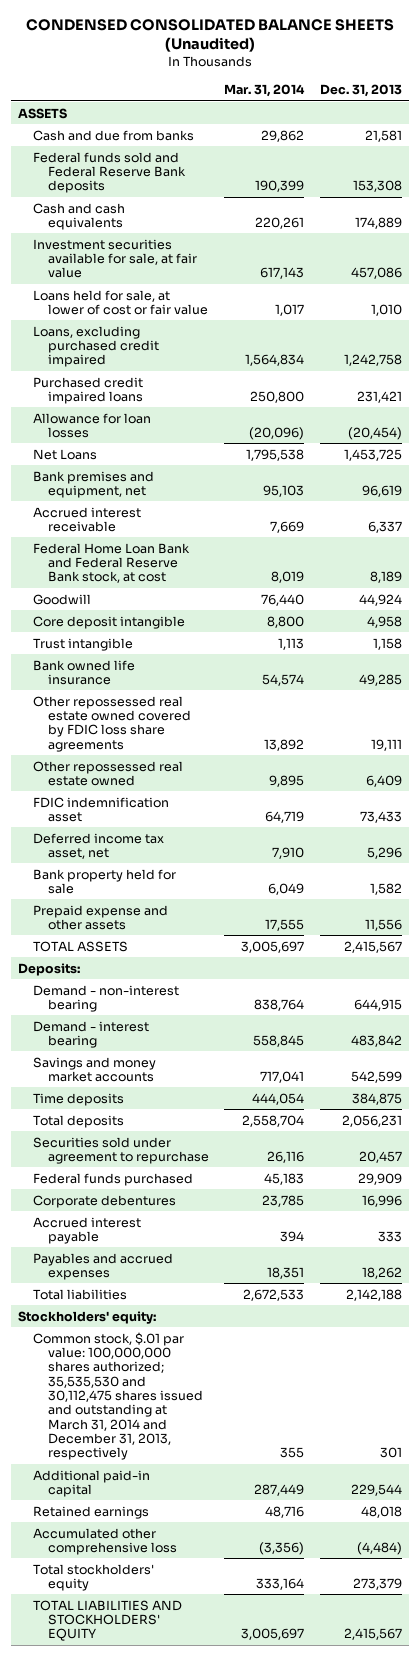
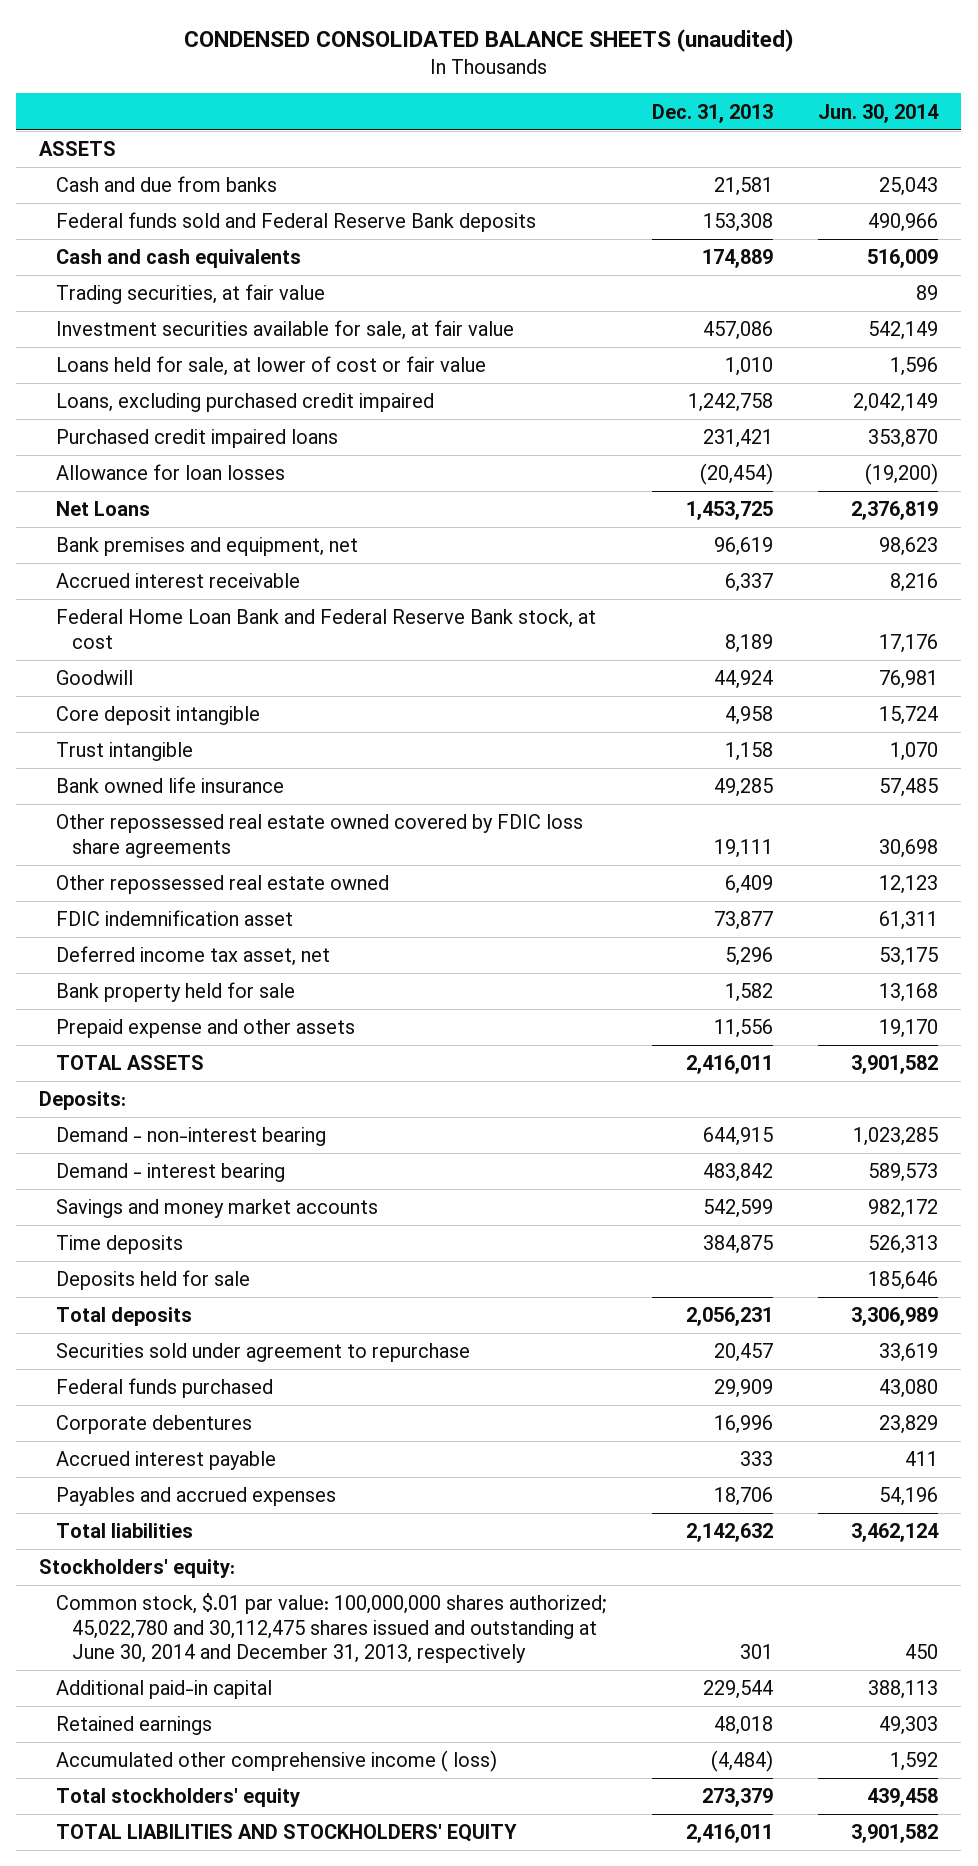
- CONDENSED CONSOLIDATED BALANCE SHEETS (Unaudited)
+ CONDENSED CONSOLIDATED BALANCE SHEETS (unaudited)
- | Mar. 31, 2014 | Dec. 31, 2013
+ | Dec. 31, 2013 | Jun. 30, 2014
+ Trading securities, at fair value | | 89
- FDIC indemnification asset | 64,719 | 73,433
+ FDIC indemnification asset | 73,877 | 61,311
- TOTAL ASSETS | 3,005,697 | 2,415,567
+ TOTAL ASSETS | 2,416,011 | 3,901,582
+ Deposits held for sale | | 185,646
- Payables and accrued expenses | 18,351 | 18,262
- Total liabilities | 2,672,533 | 2,142,188
+ Payables and accrued expenses | 18,706 | 54,196
+ Total liabilities | 2,142,632 | 3,462,124
- Common stock, $.01 par value: 100,000,000 shares authorized; 35,535,530 and 30,112,475 shares issued and outstanding at March 31, 2014 and December 31, 2013, respectively | 355 | 301
+ Common stock, $.01 par value: 100,000,000 shares authorized; 45,022,780 and 30,112,475 shares issued and outstanding at June 30, 2014 and December 31, 2013, respectively | 301 | 450
- Accumulated other comprehensive loss | (3,356) | (4,484)
+ Accumulated other comprehensive income ( loss) | (4,484) | 1,592
- TOTAL LIABILITIES AND STOCKHOLDERS' EQUITY | 3,005,697 | 2,415,567
+ TOTAL LIABILITIES AND STOCKHOLDERS' EQUITY | 2,416,011 | 3,901,582

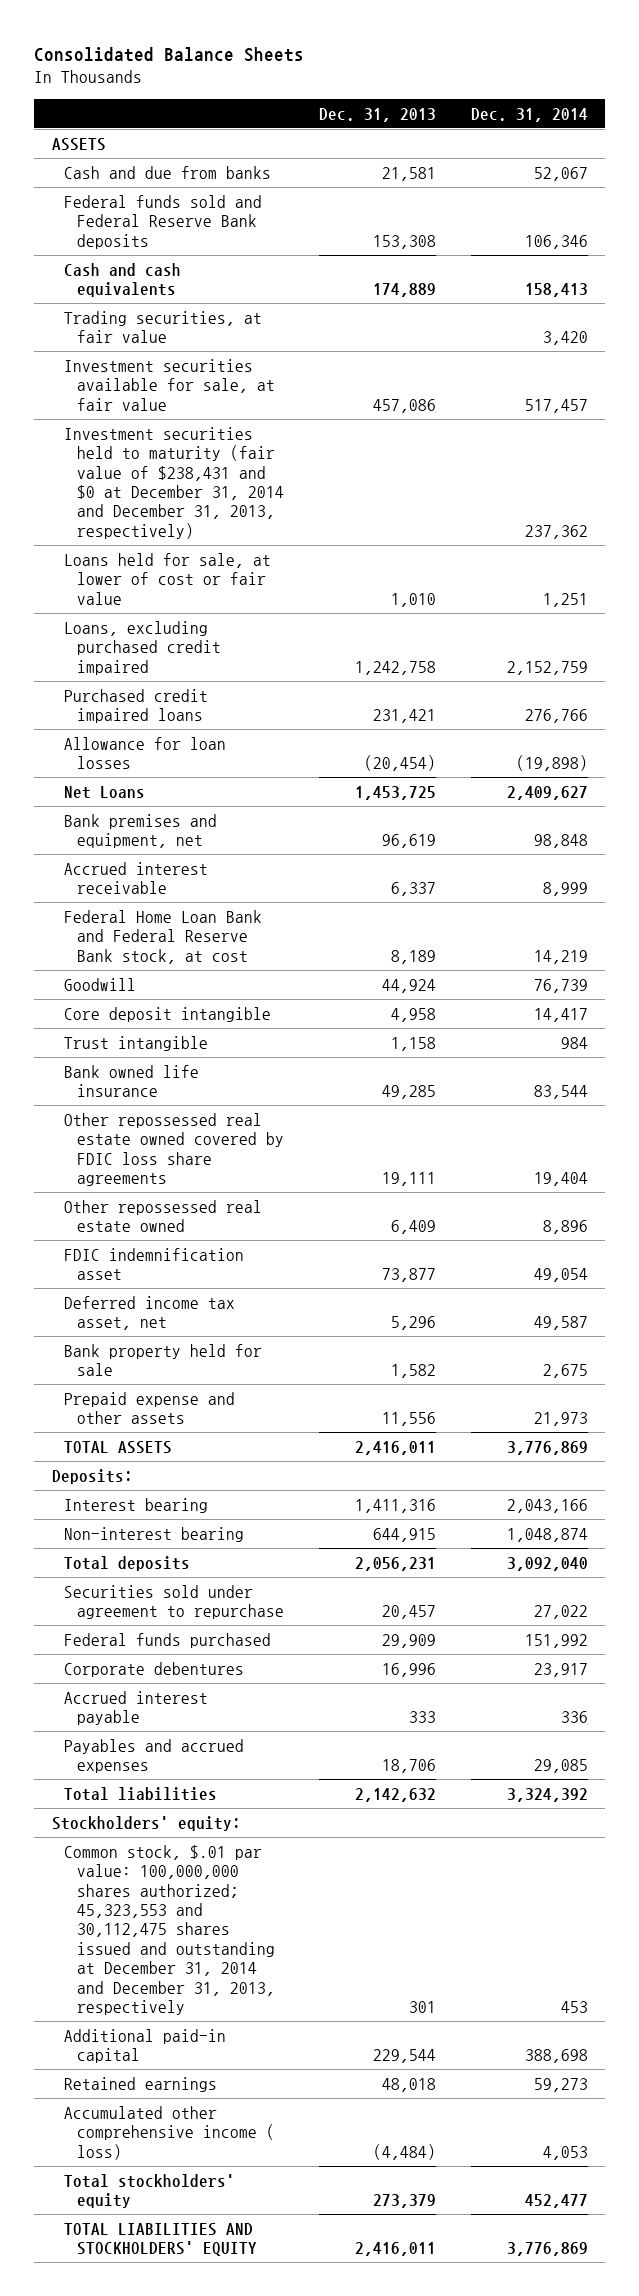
- CONDENSED CONSOLIDATED BALANCE SHEETS (unaudited)
+ Consolidated Balance Sheets
- | Dec. 31, 2013 | Jun. 30, 2014
+ | Dec. 31, 2013 | Dec. 31, 2014
+ Investment securities held to maturity (fair value of $238,431 and $0 at December 31, 2014 and December 31, 2013, respectively) | | 237,362
- Demand - non-interest bearing | 644,915 | 1,023,285
- Demand - interest bearing | 483,842 | 589,573
- Savings and money market accounts | 542,599 | 982,172
- Time deposits | 384,875 | 526,313
- Deposits held for sale | | 185,646
+ Interest bearing | 1,411,316 | 2,043,166
+ Non-interest bearing | 644,915 | 1,048,874
- Common stock, $.01 par value: 100,000,000 shares authorized; 45,022,780 and 30,112,475 shares issued and outstanding at June 30, 2014 and December 31, 2013, respectively | 301 | 450
+ Common stock, $.01 par value: 100,000,000 shares authorized; 45,323,553 and 30,112,475 shares issued and outstanding at December 31, 2014 and December 31, 2013, respectively | 301 | 453

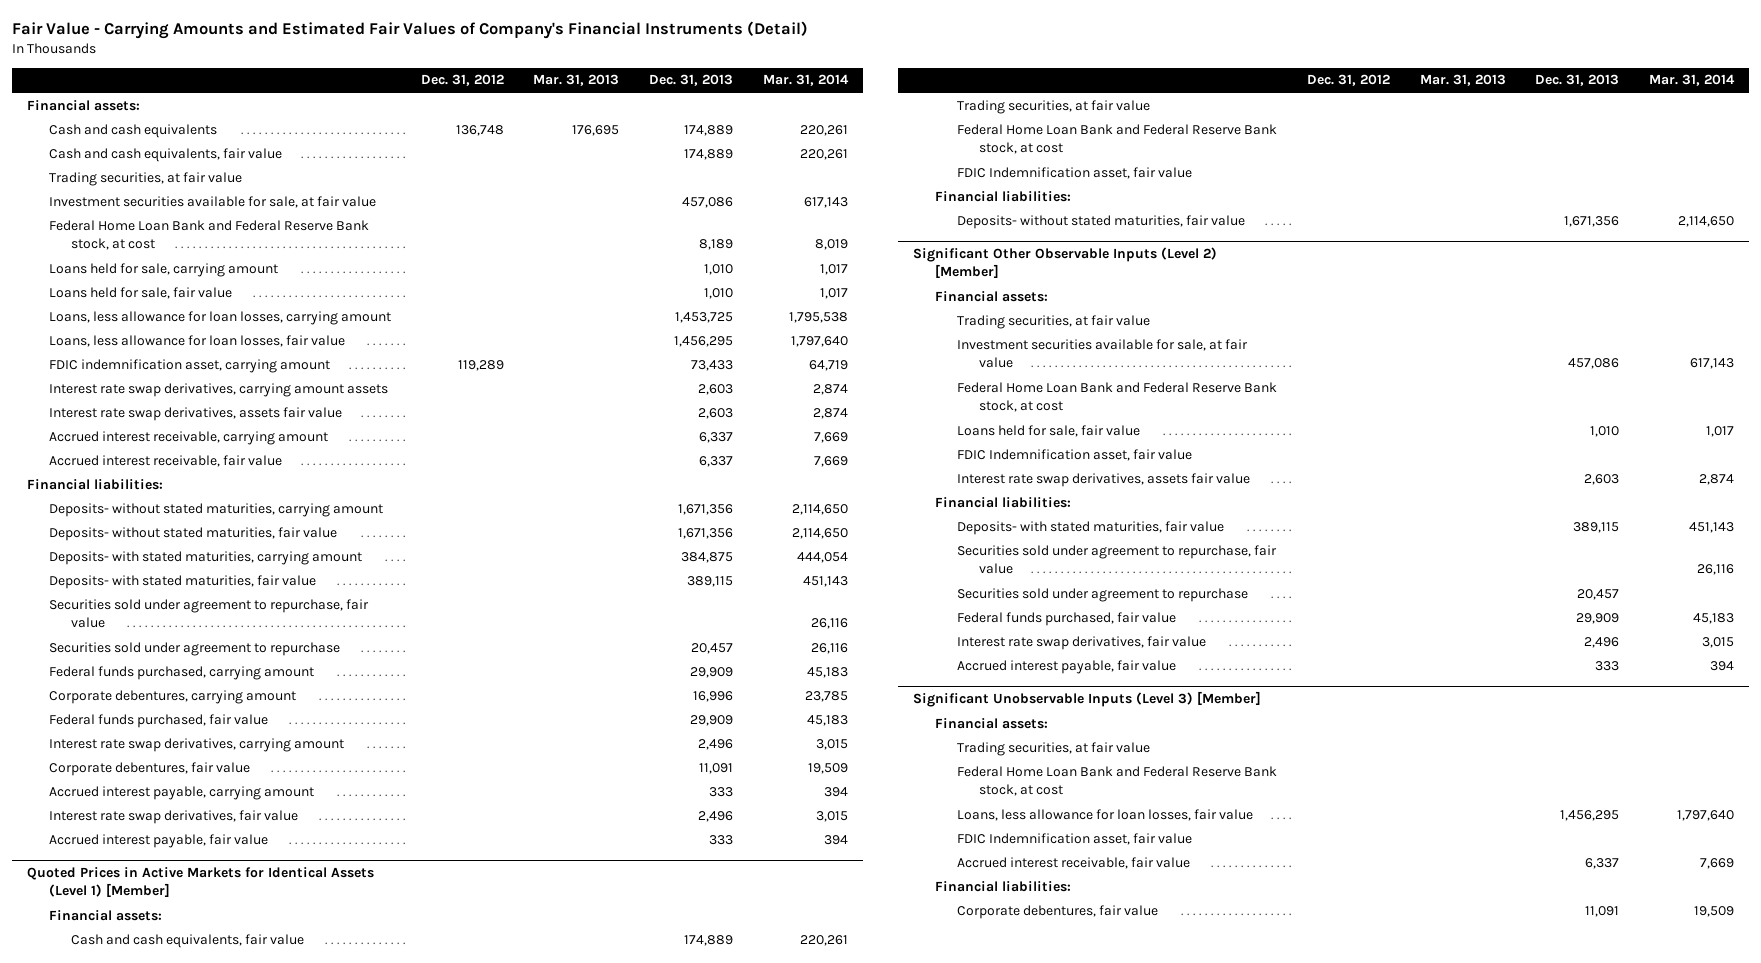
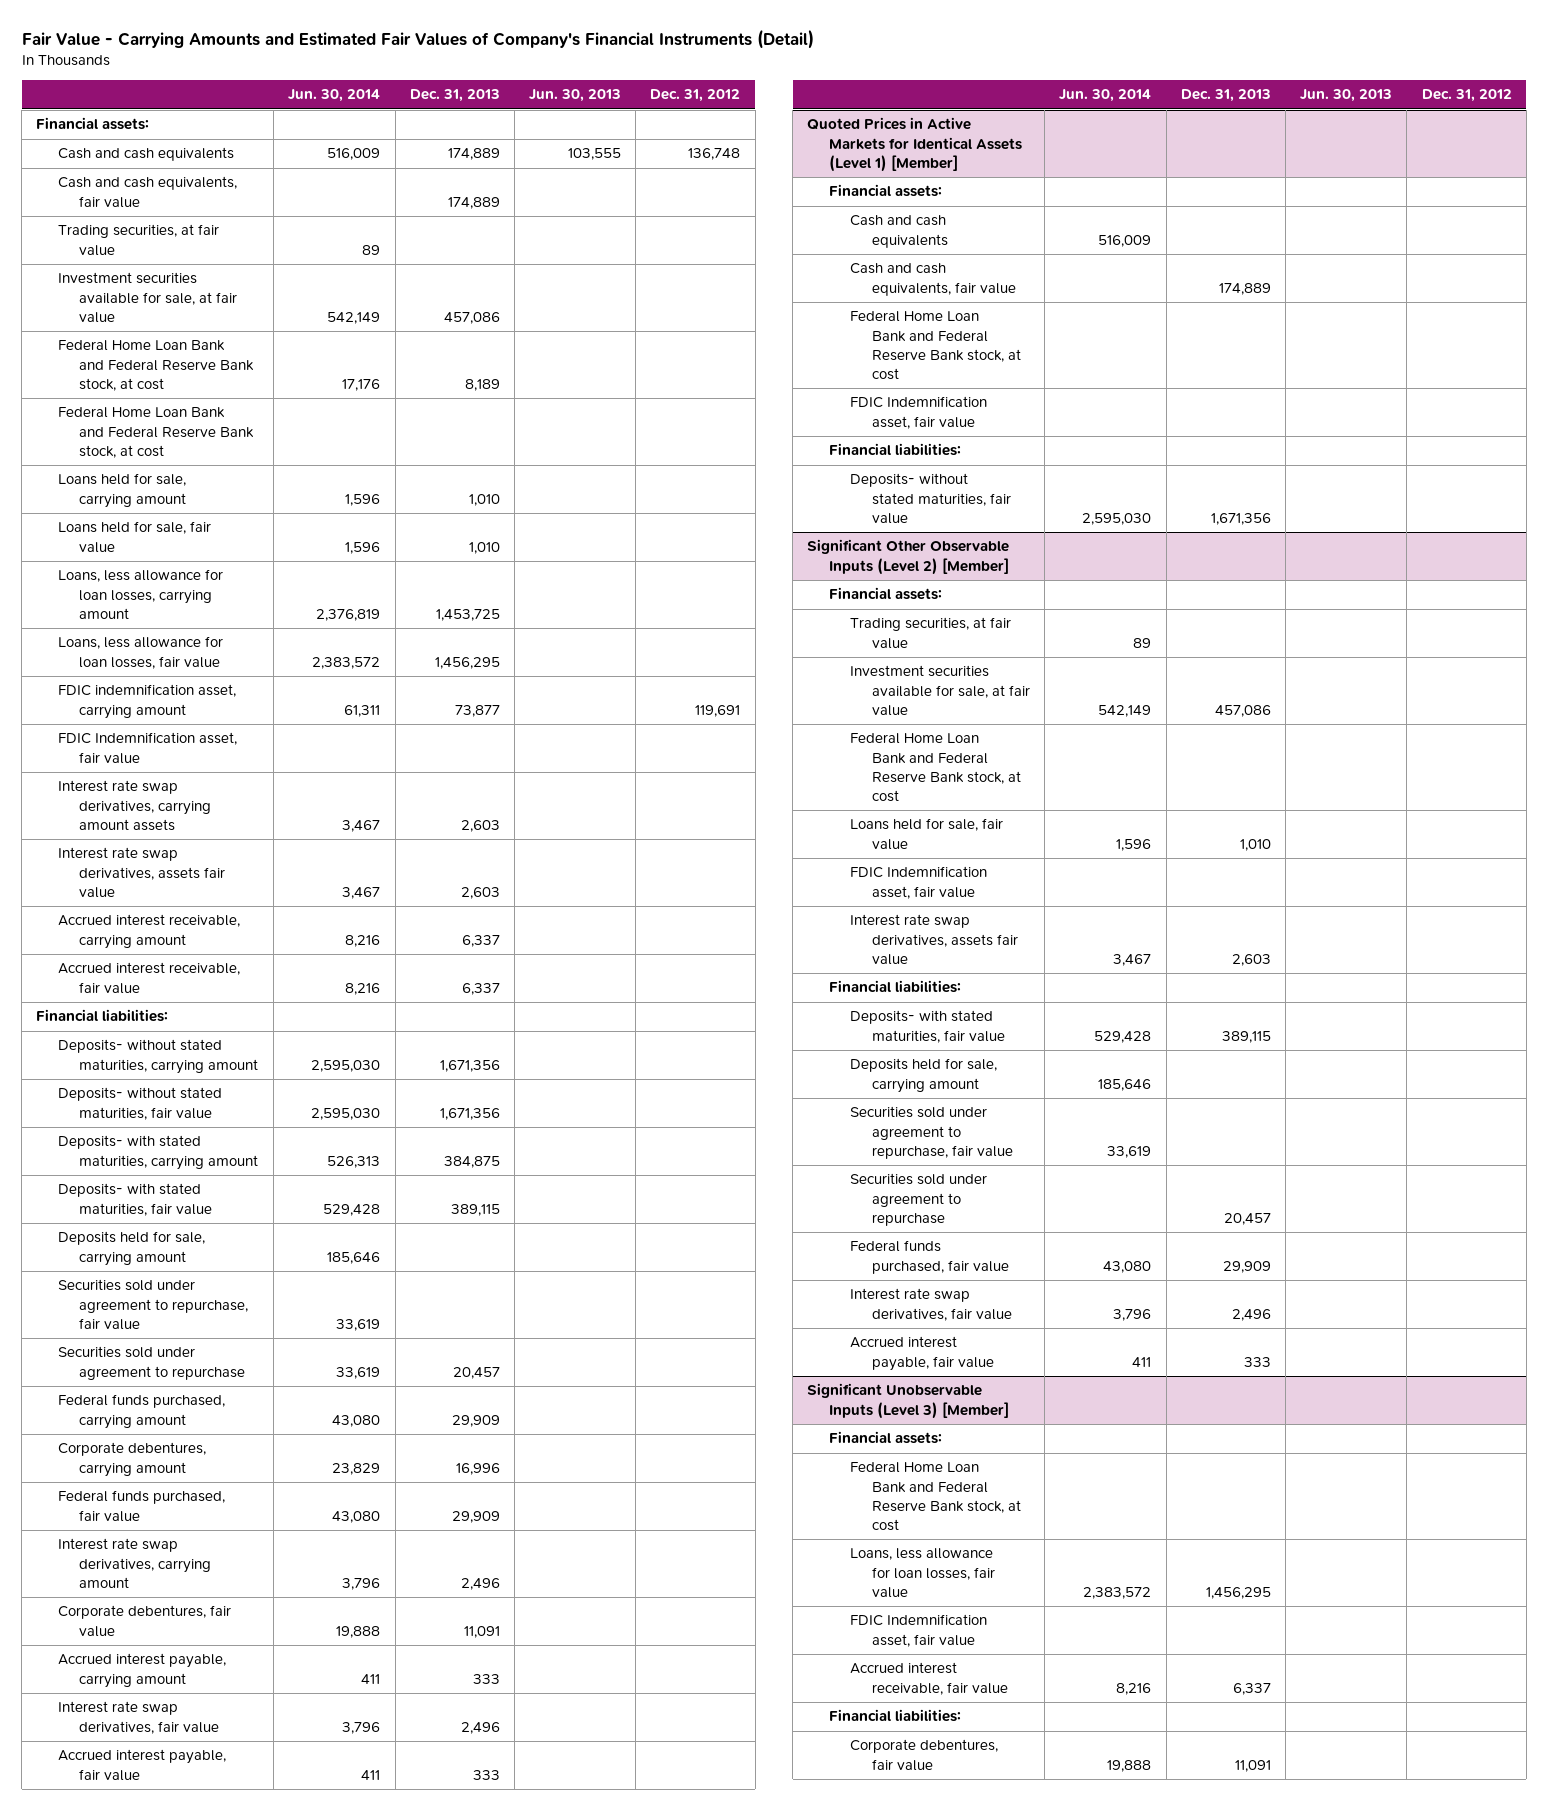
- | Dec. 31, 2012 | Mar. 31, 2013 | Dec. 31, 2013 | Mar. 31, 2014
+ | Jun. 30, 2014 | Dec. 31, 2013 | Jun. 30, 2013 | Dec. 31, 2012
+ Federal Home Loan Bank and Federal Reserve Bank stock, at cost
- FDIC indemnification asset, carrying amount | 119,289 | | 73,433 | 64,719
+ FDIC indemnification asset, carrying amount | 61,311 | 73,877 | | 119,691
+ FDIC Indemnification asset, fair value
+ Deposits held for sale, carrying amount | 185,646 | | |
@ Quoted Prices in Active Markets for Identical Assets (Level 1) [Member]
+ Cash and cash equivalents | 516,009 | | |
- Trading securities, at fair value
@ Significant Other Observable Inputs (Level 2) [Member]
+ Deposits held for sale, carrying amount | 185,646 | | |
@ Significant Unobservable Inputs (Level 3) [Member]
- Trading securities, at fair value

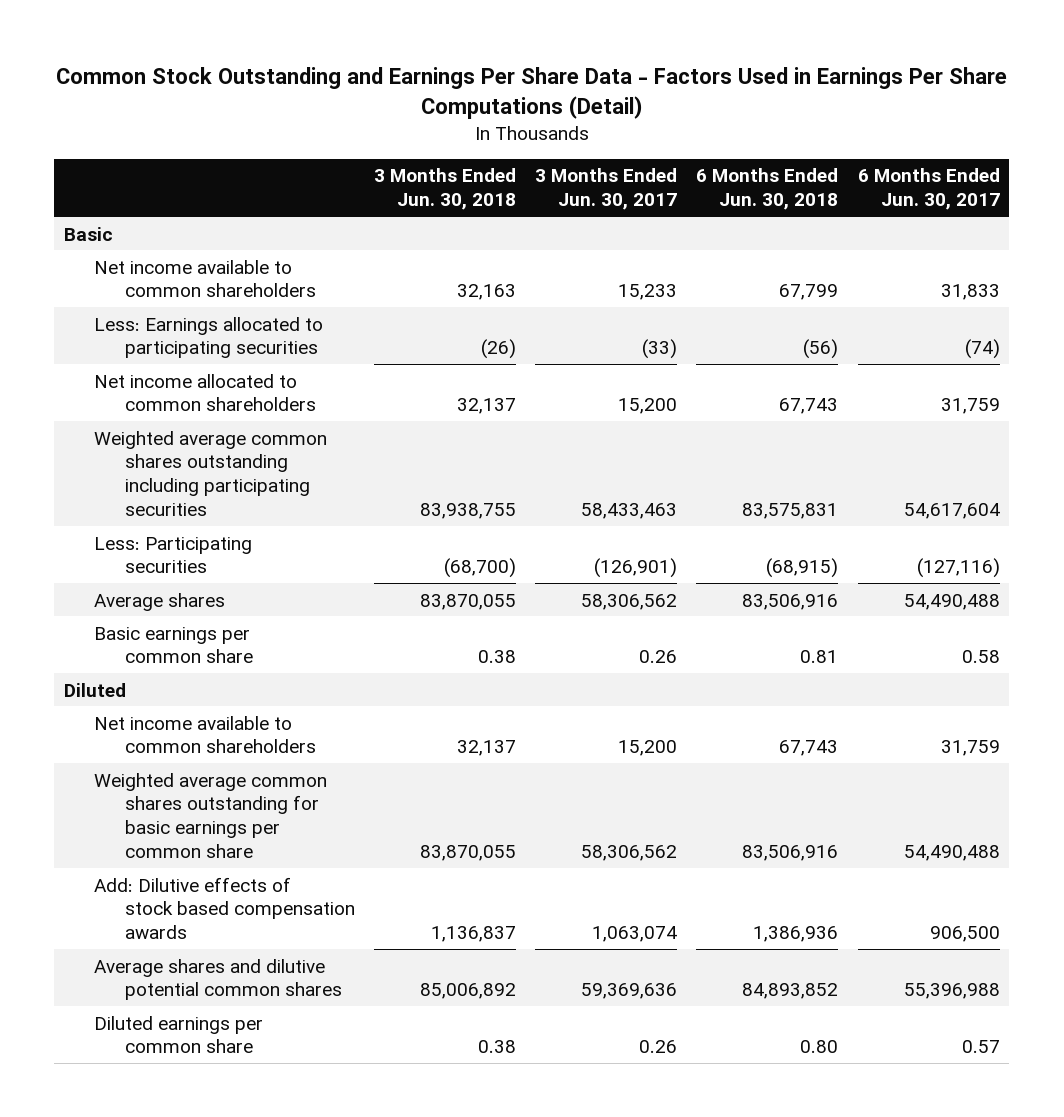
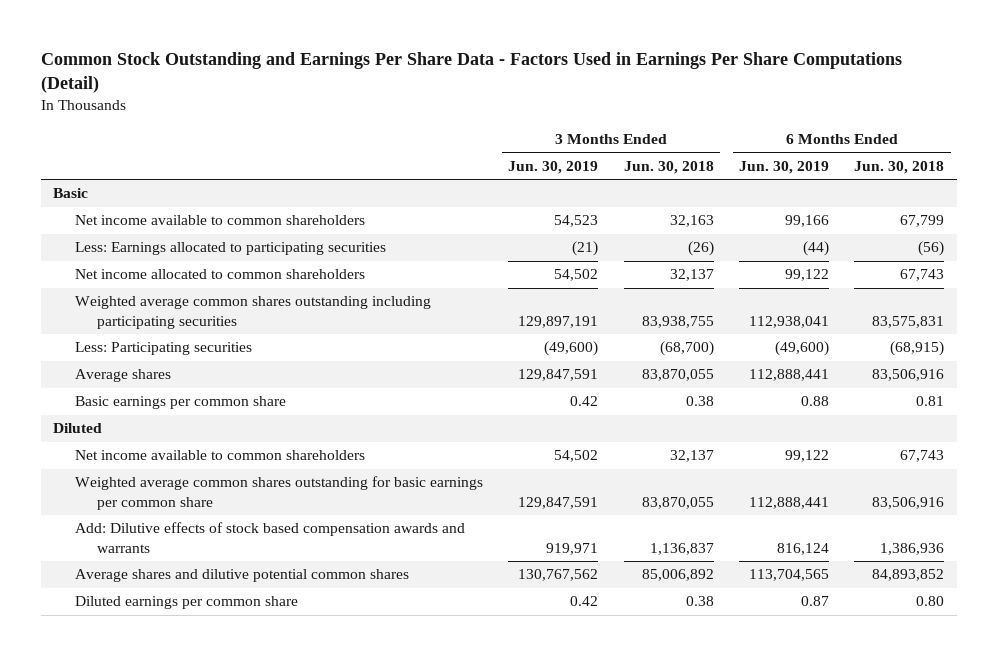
- | 3 Months Ended Jun. 30, 2018 | 3 Months Ended Jun. 30, 2017 | 6 Months Ended Jun. 30, 2018 | 6 Months Ended Jun. 30, 2017
+ | 3 Months Ended Jun. 30, 2019 | 3 Months Ended Jun. 30, 2018 | 6 Months Ended Jun. 30, 2019 | 6 Months Ended Jun. 30, 2018
- Add: Dilutive effects of stock based compensation awards | 1,136,837 | 1,063,074 | 1,386,936 | 906,500
+ Add: Dilutive effects of stock based compensation awards and warrants | 919,971 | 1,136,837 | 816,124 | 1,386,936

